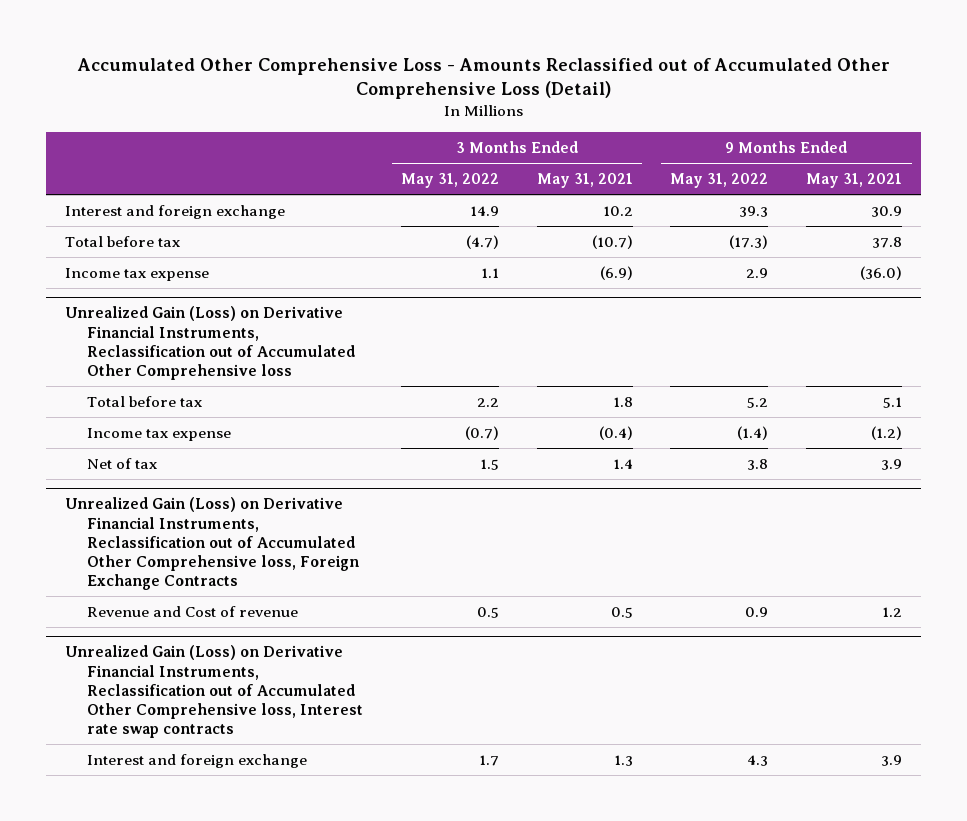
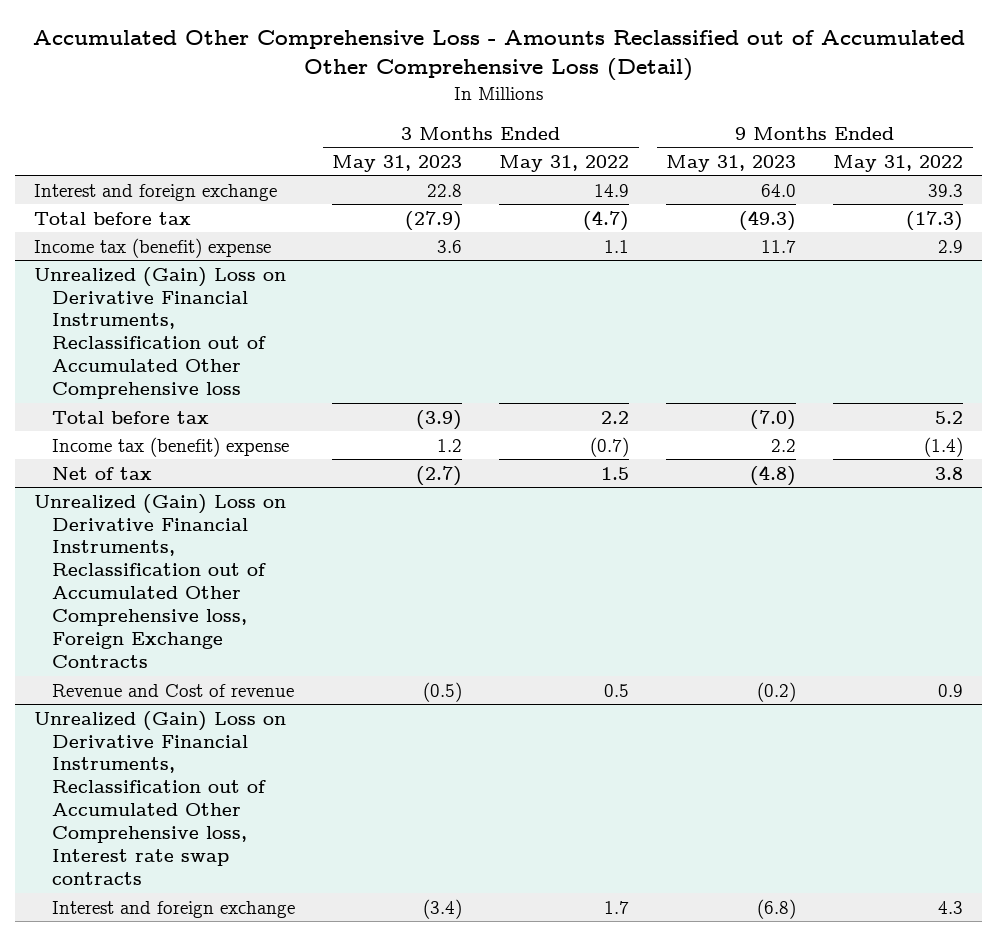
- | 3 Months Ended May 31, 2022 | 3 Months Ended May 31, 2021 | 9 Months Ended May 31, 2022 | 9 Months Ended May 31, 2021
+ | 3 Months Ended May 31, 2023 | 3 Months Ended May 31, 2022 | 9 Months Ended May 31, 2023 | 9 Months Ended May 31, 2022
- Income tax expense | 1.1 | (6.9) | 2.9 | (36.0)
- Unrealized Gain (Loss) on Derivative Financial Instruments, Reclassification out of Accumulated Other Comprehensive loss
+ Income tax (benefit) expense | 3.6 | 1.1 | 11.7 | 2.9
+ Unrealized (Gain) Loss on Derivative Financial Instruments, Reclassification out of Accumulated Other Comprehensive loss
- Income tax expense | (0.7) | (0.4) | (1.4) | (1.2)
+ Income tax (benefit) expense | 1.2 | (0.7) | 2.2 | (1.4)
- Unrealized Gain (Loss) on Derivative Financial Instruments, Reclassification out of Accumulated Other Comprehensive loss, Foreign Exchange Contracts
+ Unrealized (Gain) Loss on Derivative Financial Instruments, Reclassification out of Accumulated Other Comprehensive loss, Foreign Exchange Contracts
- Unrealized Gain (Loss) on Derivative Financial Instruments, Reclassification out of Accumulated Other Comprehensive loss, Interest rate swap contracts
+ Unrealized (Gain) Loss on Derivative Financial Instruments, Reclassification out of Accumulated Other Comprehensive loss, Interest rate swap contracts

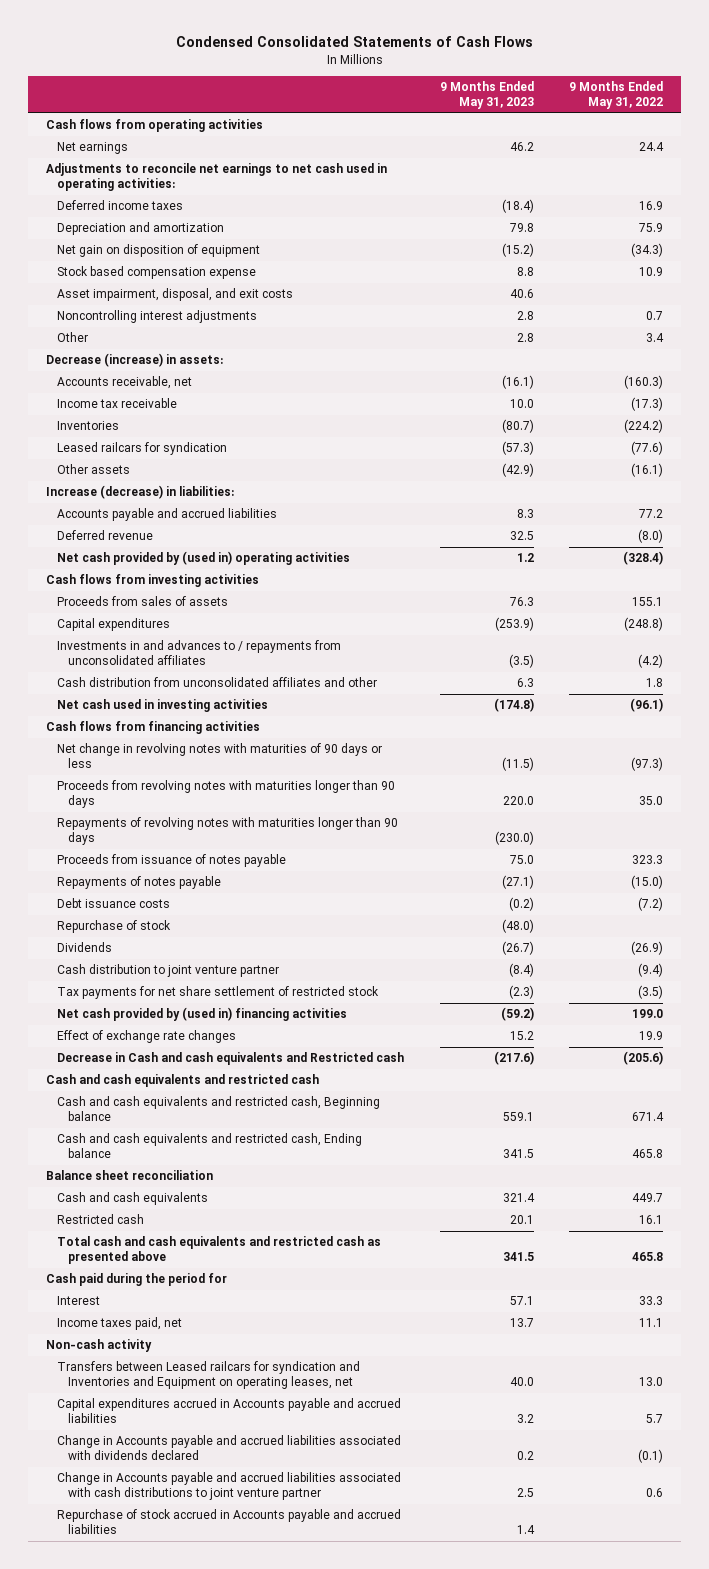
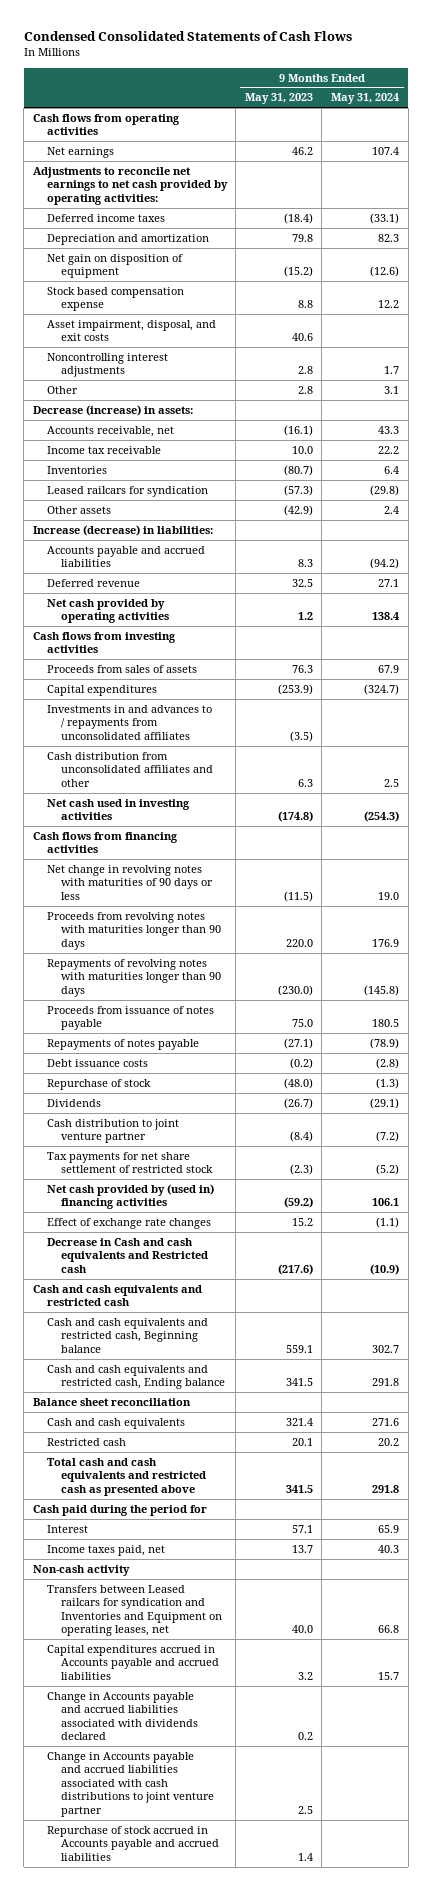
- | 9 Months Ended May 31, 2023 | 9 Months Ended May 31, 2022
+ | 9 Months Ended May 31, 2023 | 9 Months Ended May 31, 2024
- Adjustments to reconcile net earnings to net cash used in operating activities:
+ Adjustments to reconcile net earnings to net cash provided by operating activities:
- Net cash provided by (used in) operating activities | 1.2 | (328.4)
+ Net cash provided by operating activities | 1.2 | 138.4

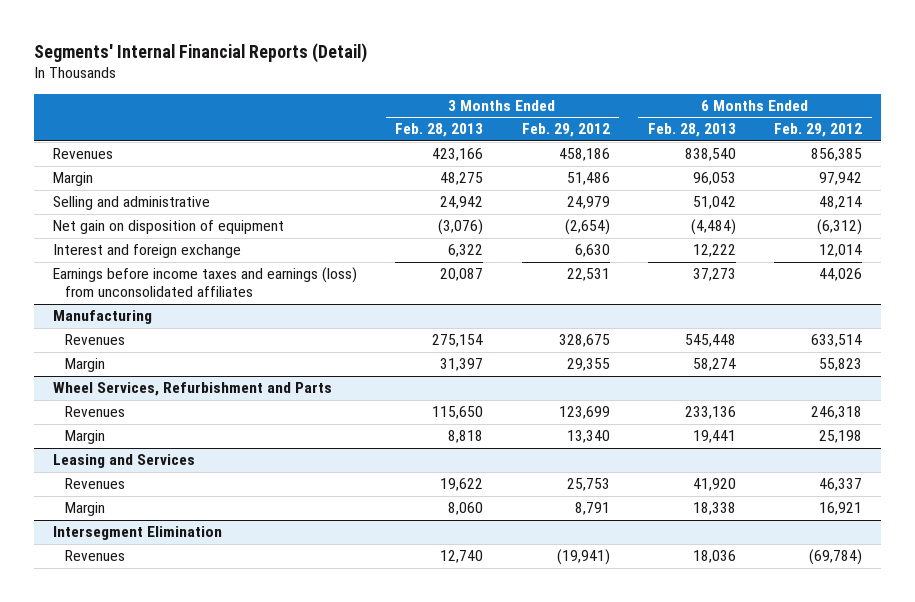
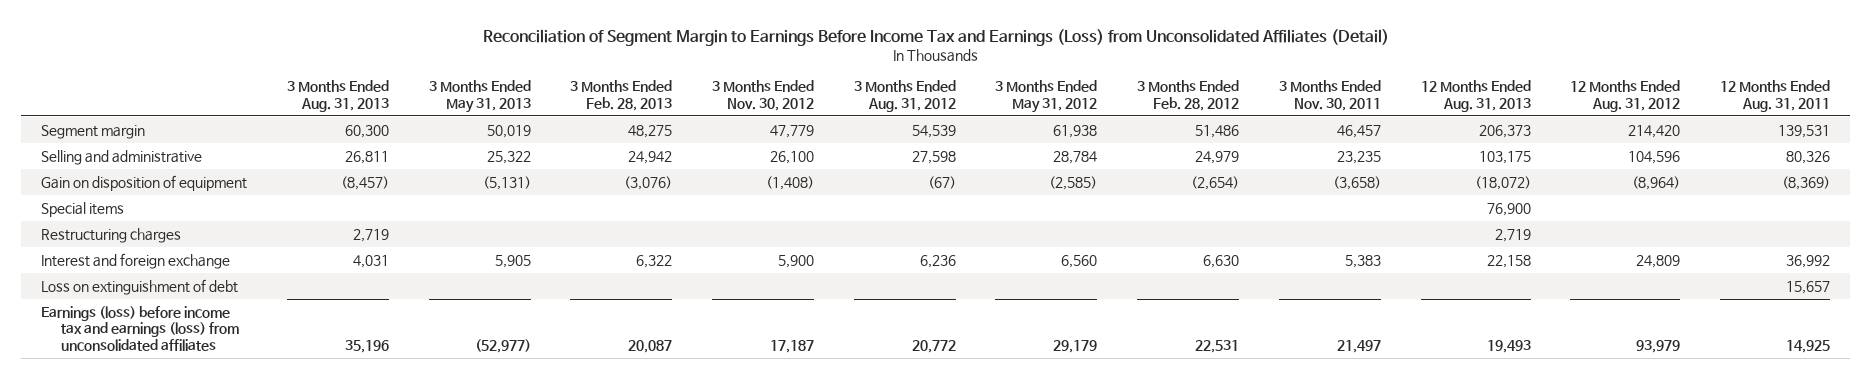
- Segments' Internal Financial Reports (Detail)
+ Reconciliation of Segment Margin to Earnings Before Income Tax and Earnings (Loss) from Unconsolidated Affiliates (Detail)
- | 3 Months Ended Feb. 28, 2013 | 3 Months Ended Feb. 29, 2012 | 6 Months Ended Feb. 28, 2013 | 6 Months Ended Feb. 29, 2012
+ | 3 Months Ended Aug. 31, 2013 | 3 Months Ended May 31, 2013 | 3 Months Ended Feb. 28, 2013 | 3 Months Ended Nov. 30, 2012 | 3 Months Ended Aug. 31, 2012 | 3 Months Ended May 31, 2012 | 3 Months Ended Feb. 28, 2012 | 3 Months Ended Nov. 30, 2011 | 12 Months Ended Aug. 31, 2013 | 12 Months Ended Aug. 31, 2012 | 12 Months Ended Aug. 31, 2011
- Revenues | 423,166 | 458,186 | 838,540 | 856,385
- Margin | 48,275 | 51,486 | 96,053 | 97,942
+ Segment margin | 60,300 | 50,019 | 48,275 | 47,779 | 54,539 | 61,938 | 51,486 | 46,457 | 206,373 | 214,420 | 139,531
- Net gain on disposition of equipment | (3,076) | (2,654) | (4,484) | (6,312)
+ Gain on disposition of equipment | (8,457) | (5,131) | (3,076) | (1,408) | (67) | (2,585) | (2,654) | (3,658) | (18,072) | (8,964) | (8,369)
+ Special items | | | | | | | | | 76,900 | |
+ Restructuring charges | 2,719 | | | | | | | | 2,719 | |
- Earnings before income taxes and earnings (loss) from unconsolidated affiliates | 20,087 | 22,531 | 37,273 | 44,026
- Manufacturing
- Revenues | 275,154 | 328,675 | 545,448 | 633,514
- Margin | 31,397 | 29,355 | 58,274 | 55,823
- Wheel Services, Refurbishment and Parts
- Revenues | 115,650 | 123,699 | 233,136 | 246,318
- Margin | 8,818 | 13,340 | 19,441 | 25,198
- Leasing and Services
- Revenues | 19,622 | 25,753 | 41,920 | 46,337
- Margin | 8,060 | 8,791 | 18,338 | 16,921
- Intersegment Elimination
- Revenues | 12,740 | (19,941) | 18,036 | (69,784)
+ Loss on extinguishment of debt | | | | | | | | | | | 15,657
+ Earnings (loss) before income tax and earnings (loss) from unconsolidated affiliates | 35,196 | (52,977) | 20,087 | 17,187 | 20,772 | 29,179 | 22,531 | 21,497 | 19,493 | 93,979 | 14,925

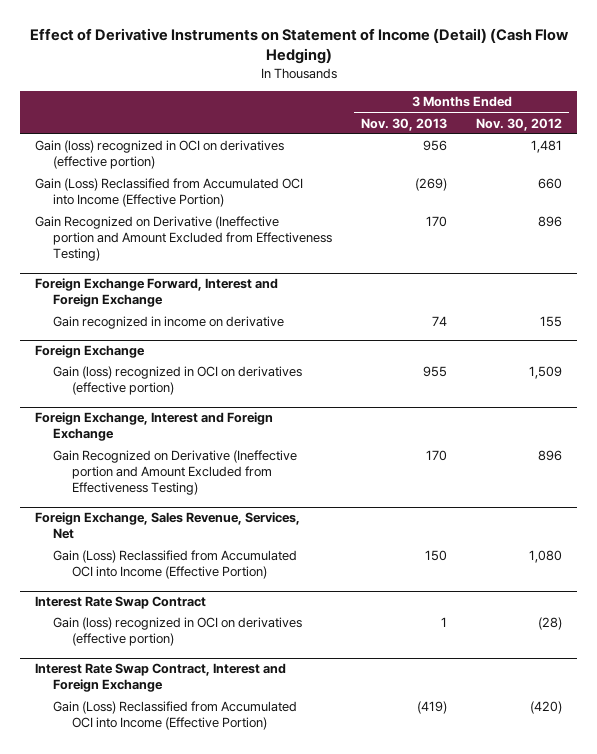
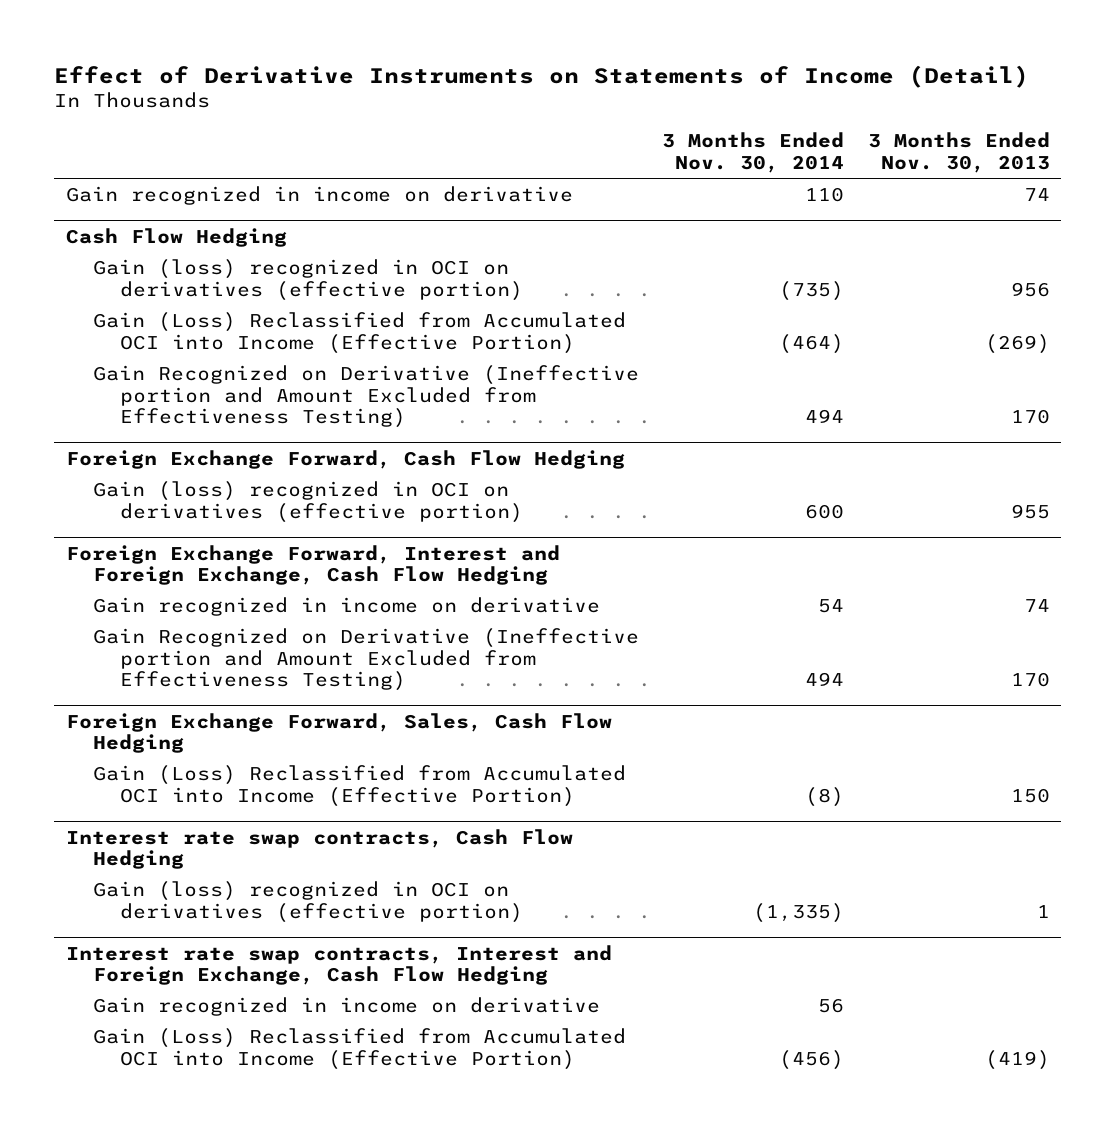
- Effect of Derivative Instruments on Statement of Income (Detail) (Cash Flow Hedging)
+ Effect of Derivative Instruments on Statements of Income (Detail)
- | 3 Months Ended Nov. 30, 2013 | 3 Months Ended Nov. 30, 2012
+ | 3 Months Ended Nov. 30, 2014 | 3 Months Ended Nov. 30, 2013
+ Gain recognized in income on derivative | 110 | 74
+ Cash Flow Hedging
- Foreign Exchange Forward, Interest and Foreign Exchange
- Gain recognized in income on derivative | 74 | 155
- Foreign Exchange
+ Foreign Exchange Forward, Cash Flow Hedging
- Foreign Exchange, Interest and Foreign Exchange
+ Foreign Exchange Forward, Interest and Foreign Exchange, Cash Flow Hedging
+ Gain recognized in income on derivative | 54 | 74
- Foreign Exchange, Sales Revenue, Services, Net
+ Foreign Exchange Forward, Sales, Cash Flow Hedging
- Interest Rate Swap Contract
+ Interest rate swap contracts, Cash Flow Hedging
- Interest Rate Swap Contract, Interest and Foreign Exchange
+ Interest rate swap contracts, Interest and Foreign Exchange, Cash Flow Hedging
+ Gain recognized in income on derivative | 56 |

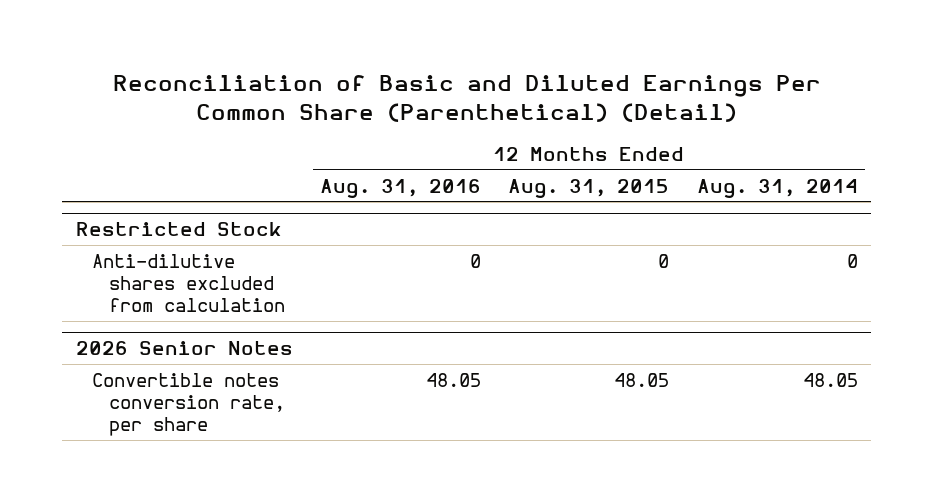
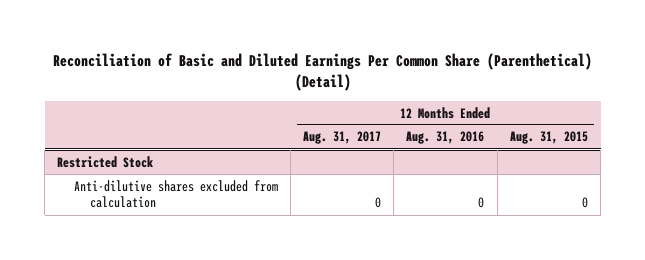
- | 12 Months Ended Aug. 31, 2016 | 12 Months Ended Aug. 31, 2015 | 12 Months Ended Aug. 31, 2014
+ | 12 Months Ended Aug. 31, 2017 | 12 Months Ended Aug. 31, 2016 | 12 Months Ended Aug. 31, 2015
- 2026 Senior Notes
- Convertible notes conversion rate, per share | 48.05 | 48.05 | 48.05

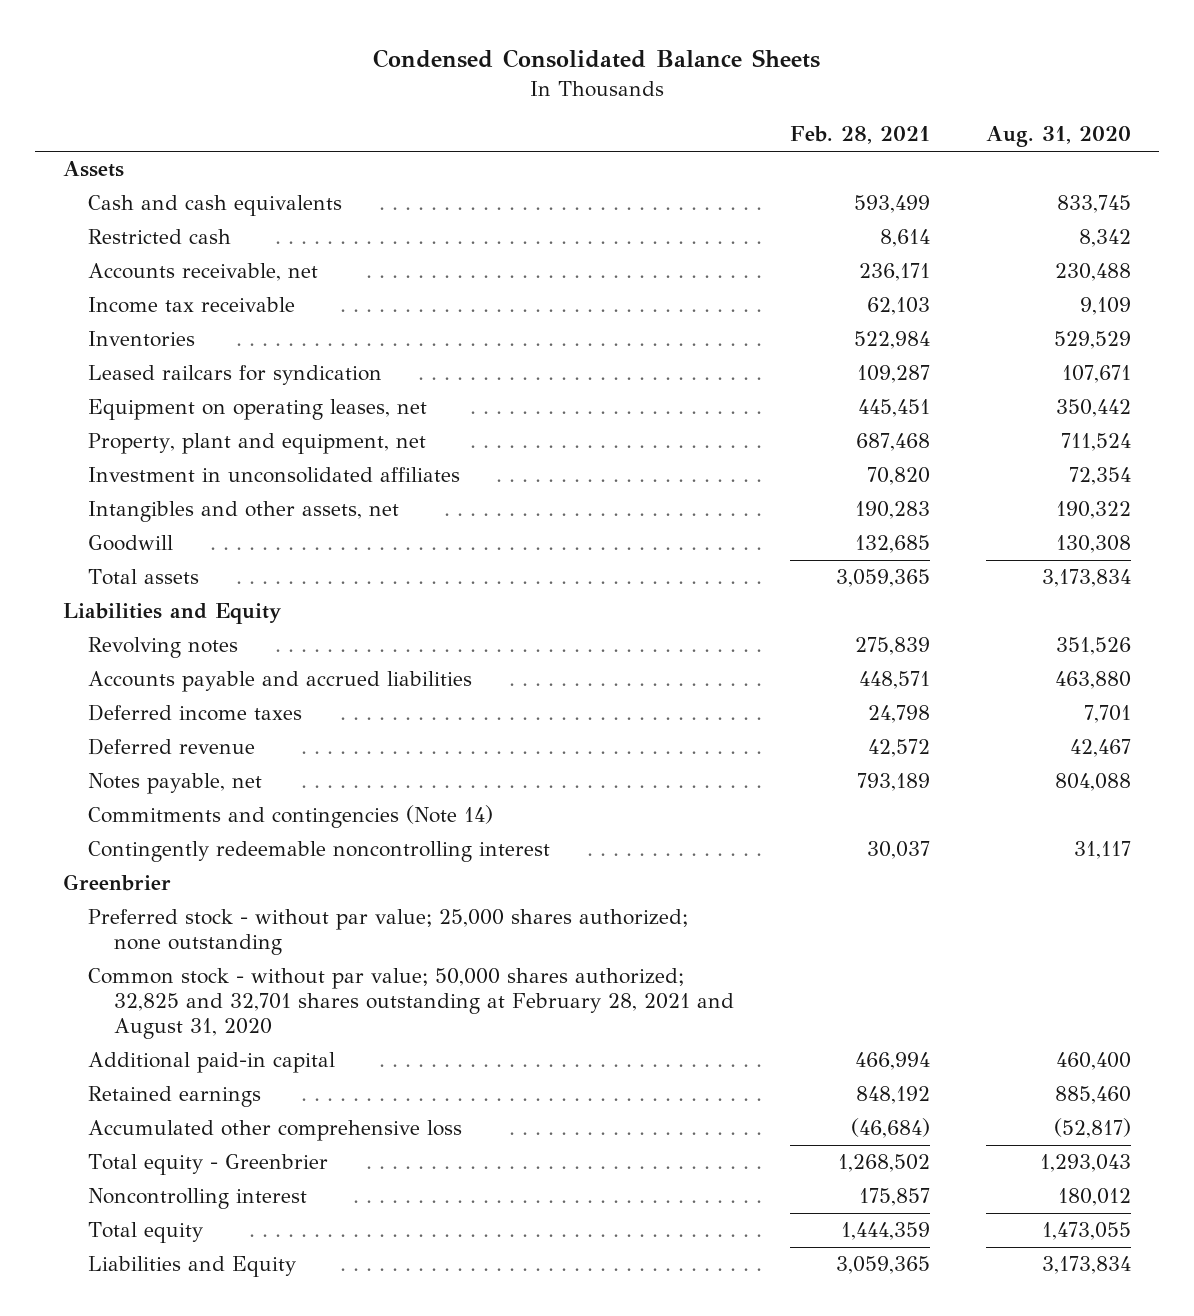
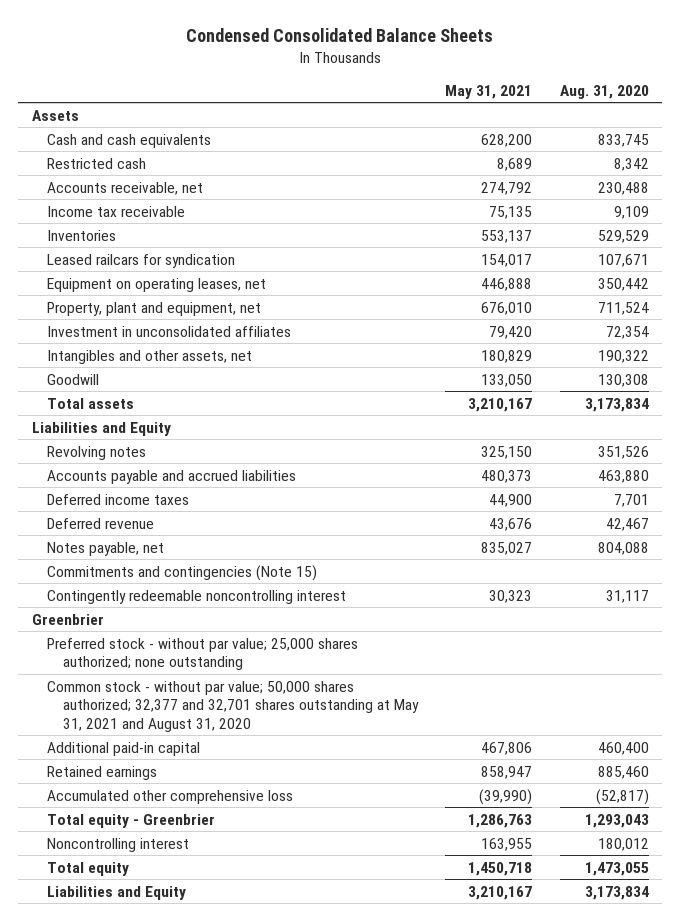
- | Feb. 28, 2021 | Aug. 31, 2020
+ | May 31, 2021 | Aug. 31, 2020
- Commitments and contingencies (Note 14)
+ Commitments and contingencies (Note 15)
- Common stock - without par value; 50,000 shares authorized; 32,825 and 32,701 shares outstanding at February 28, 2021 and August 31, 2020
+ Common stock - without par value; 50,000 shares authorized; 32,377 and 32,701 shares outstanding at May 31, 2021 and August 31, 2020

